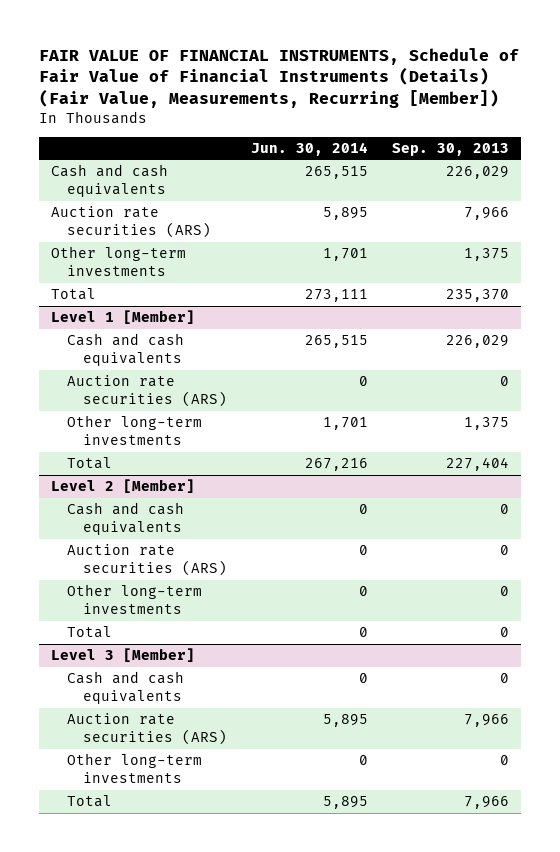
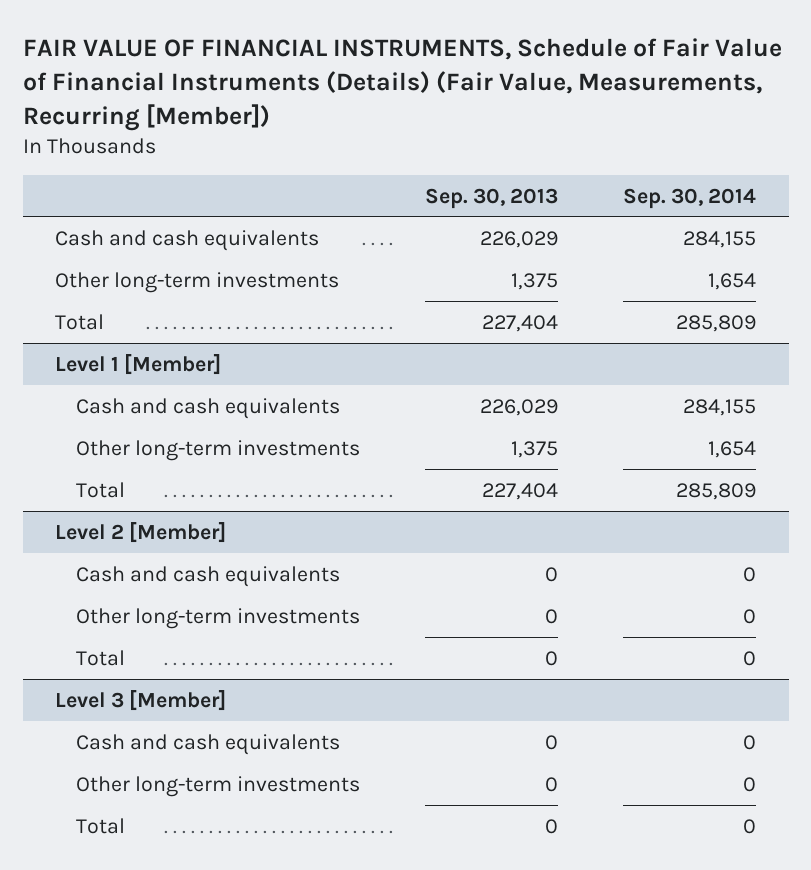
- | Jun. 30, 2014 | Sep. 30, 2013
+ | Sep. 30, 2013 | Sep. 30, 2014
- Auction rate securities (ARS) | 5,895 | 7,966
- Total | 273,111 | 235,370
+ Total | 227,404 | 285,809
@ Level 1 [Member]
- Auction rate securities (ARS) | 0 | 0
@ Level 2 [Member]
- Auction rate securities (ARS) | 0 | 0
@ Level 3 [Member]
- Auction rate securities (ARS) | 5,895 | 7,966
- Total | 5,895 | 7,966
+ Total | 0 | 0

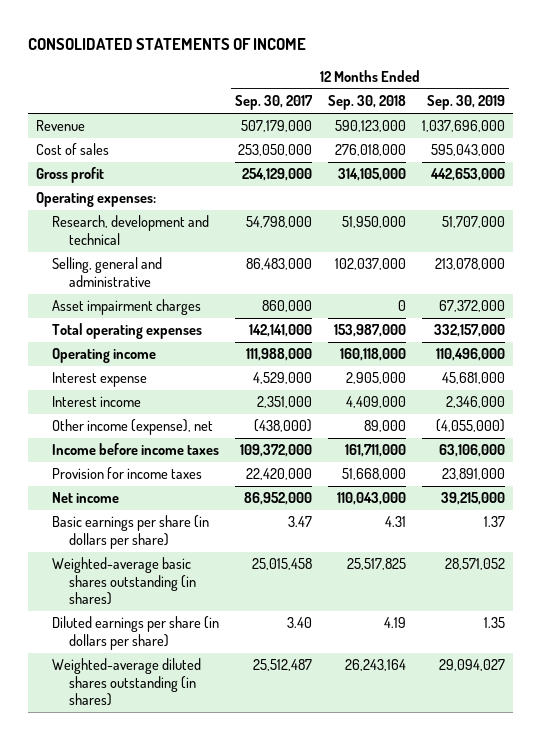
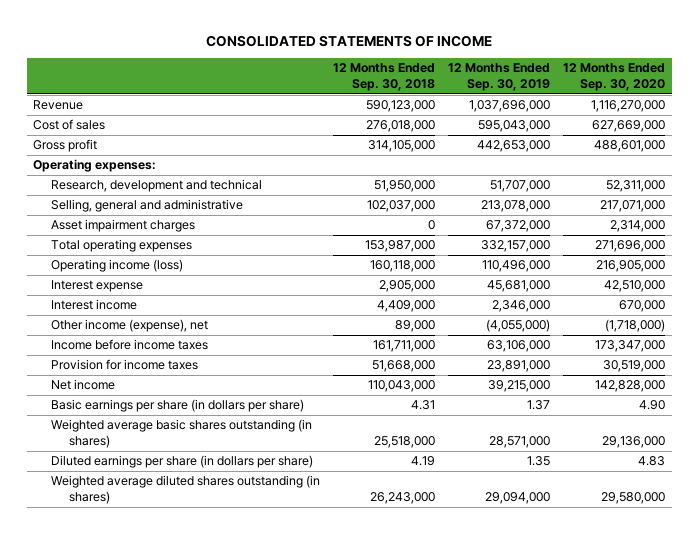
- | 12 Months Ended Sep. 30, 2017 | 12 Months Ended Sep. 30, 2018 | 12 Months Ended Sep. 30, 2019
+ | 12 Months Ended Sep. 30, 2018 | 12 Months Ended Sep. 30, 2019 | 12 Months Ended Sep. 30, 2020
- Operating income | 111,988,000 | 160,118,000 | 110,496,000
+ Operating income (loss) | 160,118,000 | 110,496,000 | 216,905,000
- Weighted-average basic shares outstanding (in shares) | 25,015,458 | 25,517,825 | 28,571,052
+ Weighted average basic shares outstanding (in shares) | 25,518,000 | 28,571,000 | 29,136,000
- Weighted-average diluted shares outstanding (in shares) | 25,512,487 | 26,243,164 | 29,094,027
+ Weighted average diluted shares outstanding (in shares) | 26,243,000 | 29,094,000 | 29,580,000

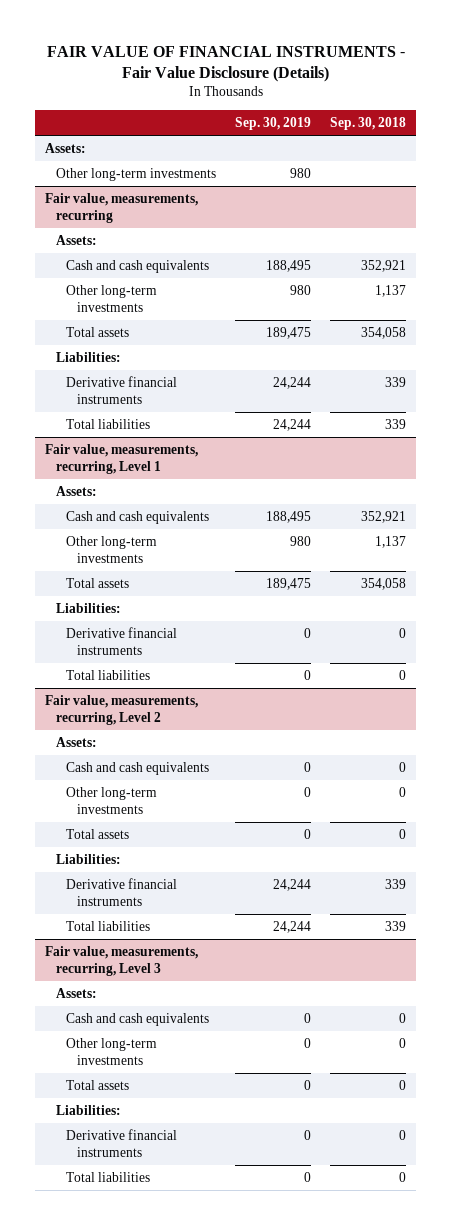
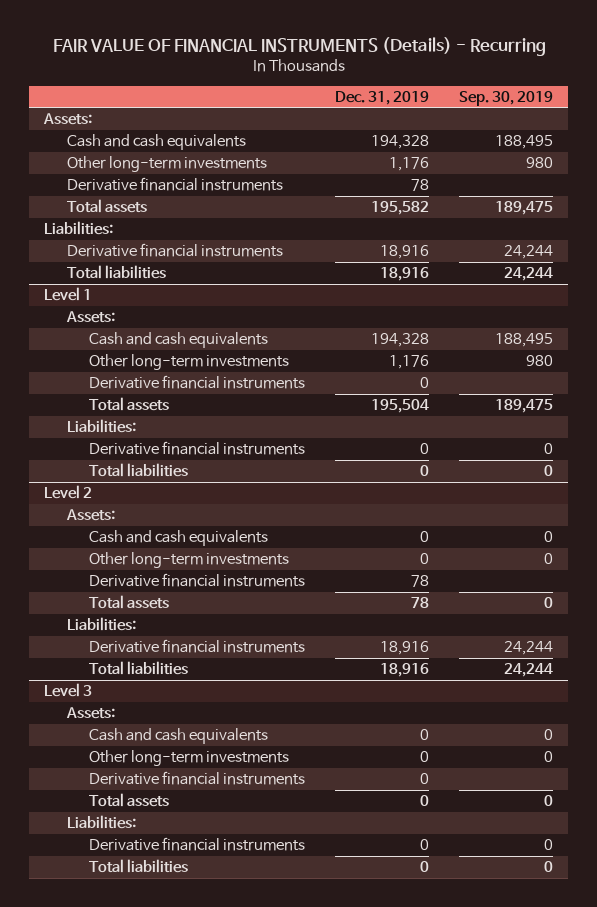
- FAIR VALUE OF FINANCIAL INSTRUMENTS - Fair Value Disclosure (Details)
+ FAIR VALUE OF FINANCIAL INSTRUMENTS (Details) - Recurring
- | Sep. 30, 2019 | Sep. 30, 2018
+ | Dec. 31, 2019 | Sep. 30, 2019
- Other long-term investments | 980 |
- Fair value, measurements, recurring
- Assets:
+ Derivative financial instruments | 78 |
- Fair value, measurements, recurring, Level 1
+ Level 1
+ Derivative financial instruments | 0 |
- Fair value, measurements, recurring, Level 2
+ Level 2
+ Derivative financial instruments | 78 |
- Fair value, measurements, recurring, Level 3
+ Level 3
+ Derivative financial instruments | 0 |

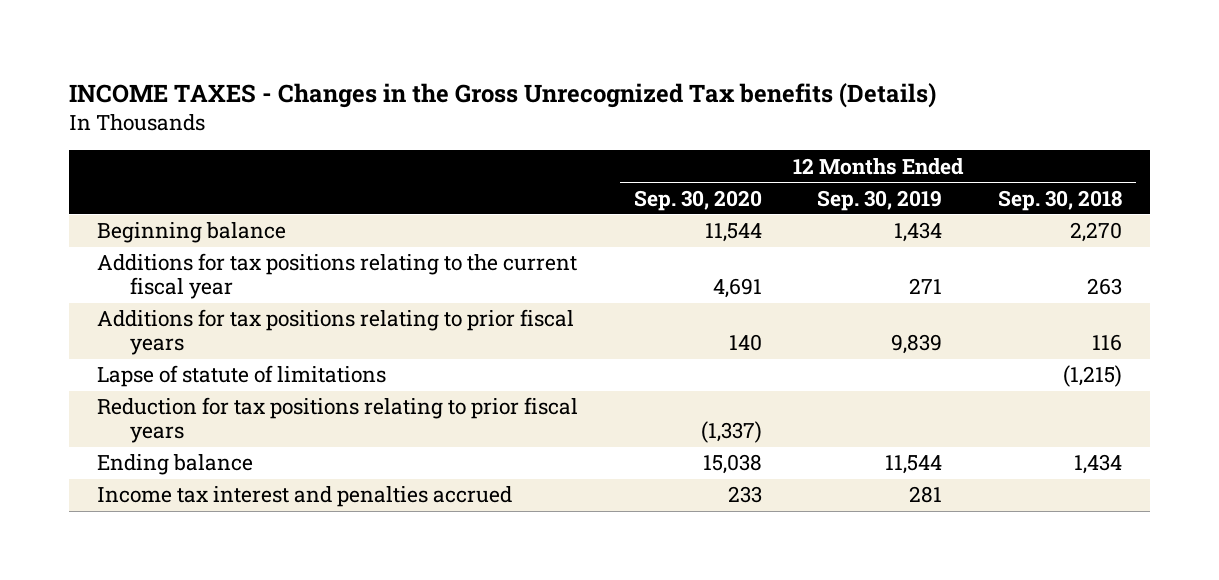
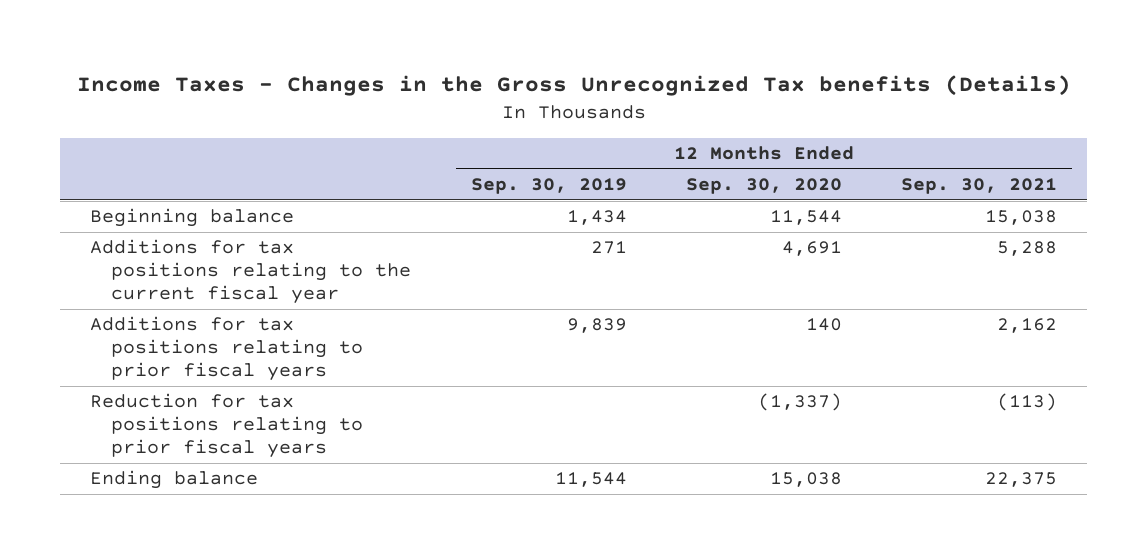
- INCOME TAXES - Changes in the Gross Unrecognized Tax benefits (Details)
+ Income Taxes - Changes in the Gross Unrecognized Tax benefits (Details)
- | 12 Months Ended Sep. 30, 2020 | 12 Months Ended Sep. 30, 2019 | 12 Months Ended Sep. 30, 2018
+ | 12 Months Ended Sep. 30, 2019 | 12 Months Ended Sep. 30, 2020 | 12 Months Ended Sep. 30, 2021
- Lapse of statute of limitations | | | (1,215)
- Income tax interest and penalties accrued | 233 | 281 |

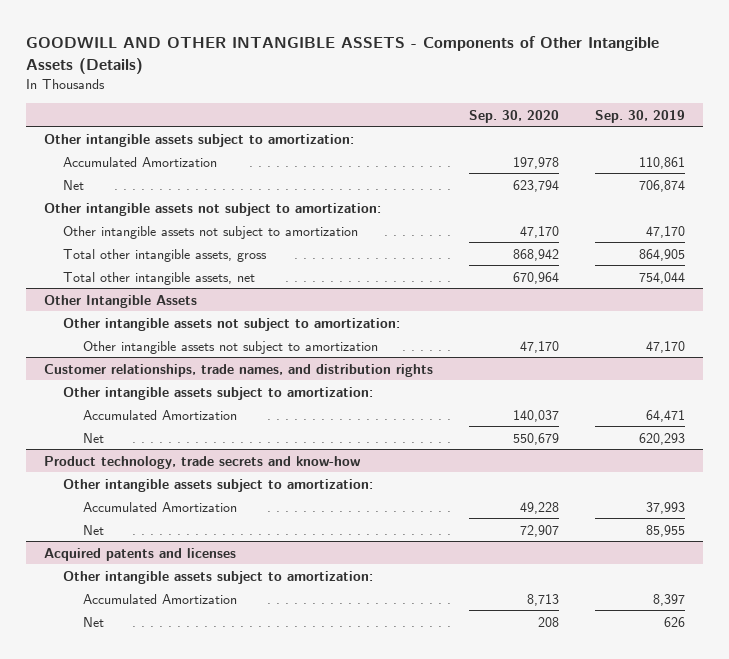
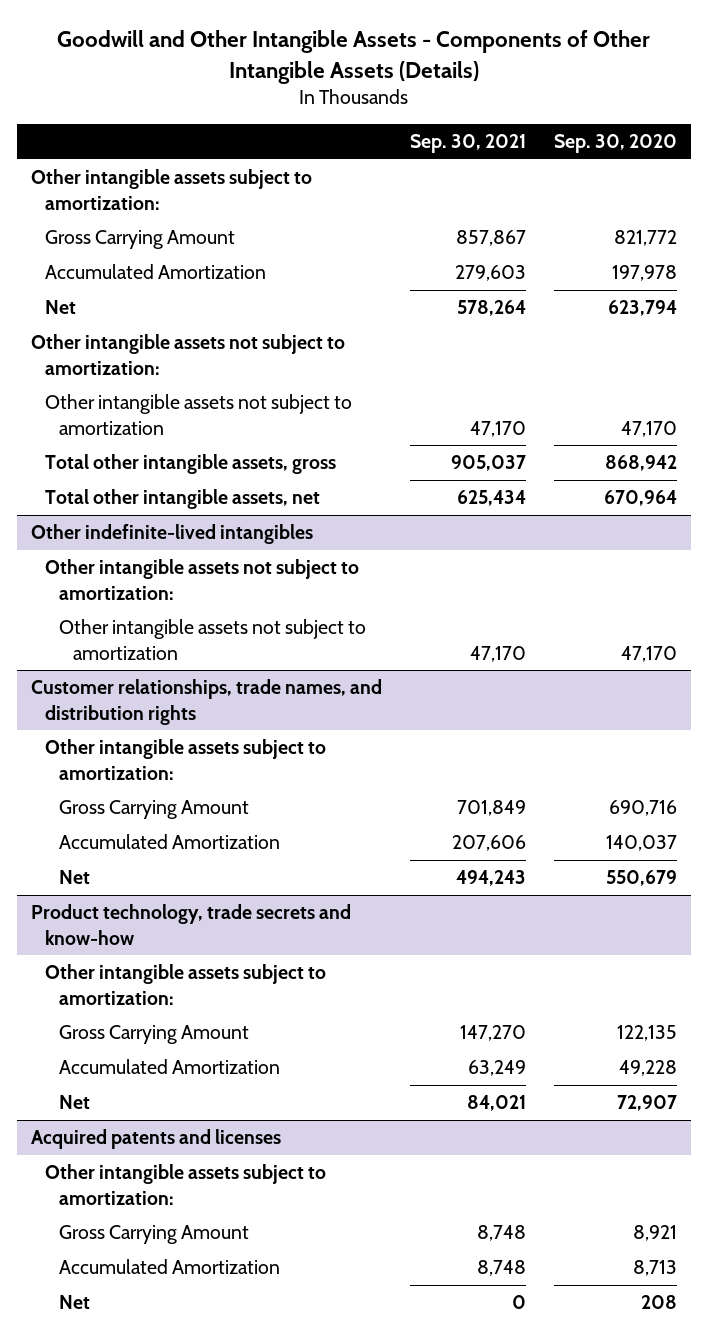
- GOODWILL AND OTHER INTANGIBLE ASSETS - Components of Other Intangible Assets (Details)
+ Goodwill and Other Intangible Assets - Components of Other Intangible Assets (Details)
- | Sep. 30, 2020 | Sep. 30, 2019
+ | Sep. 30, 2021 | Sep. 30, 2020
+ Gross Carrying Amount | 857,867 | 821,772
- Other Intangible Assets
+ Other indefinite-lived intangibles
@ Customer relationships, trade names, and distribution rights
+ Gross Carrying Amount | 701,849 | 690,716
@ Product technology, trade secrets and know-how
+ Gross Carrying Amount | 147,270 | 122,135
@ Acquired patents and licenses
+ Gross Carrying Amount | 8,748 | 8,921

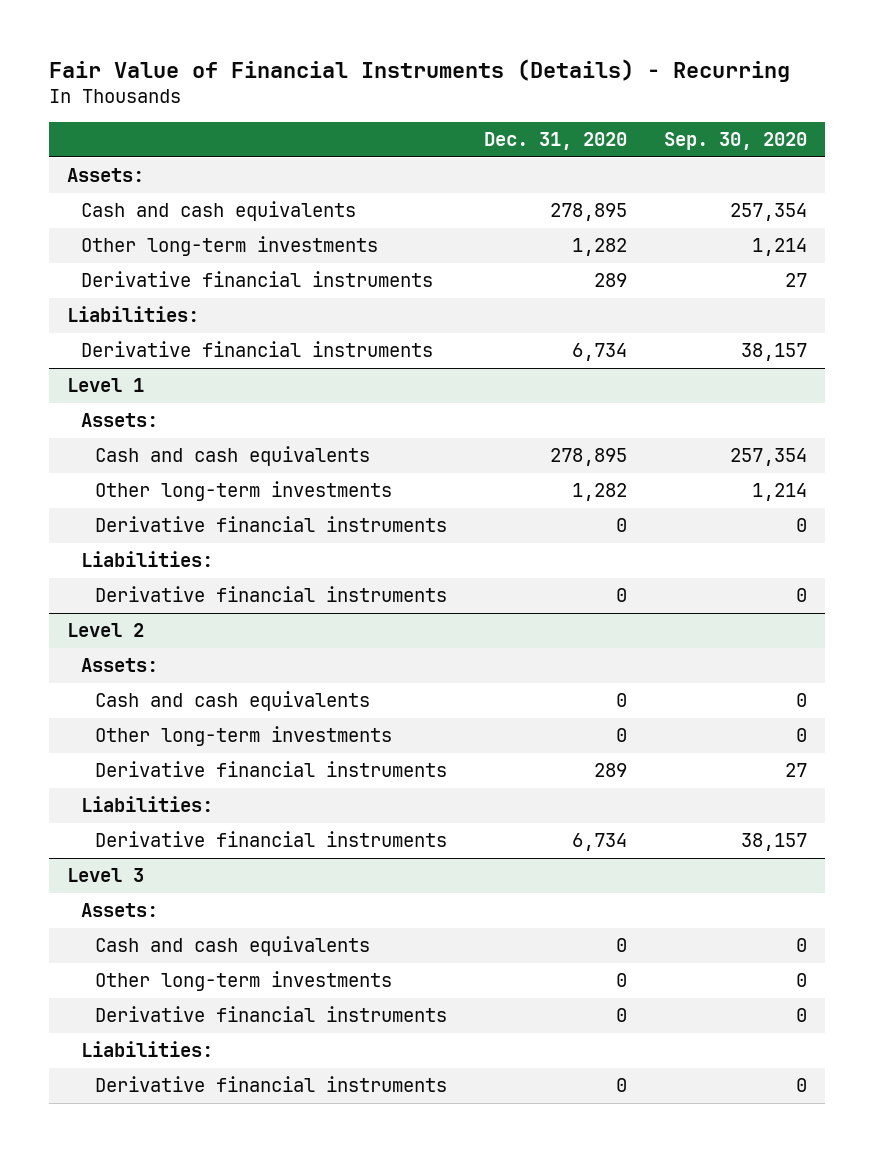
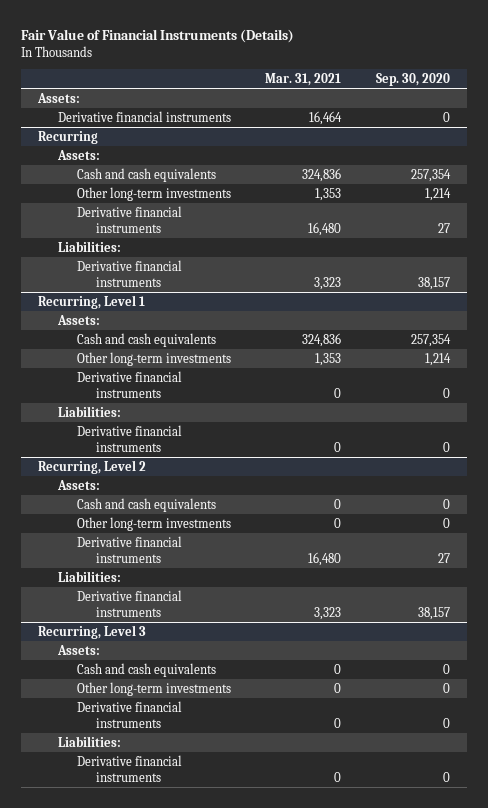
- Fair Value of Financial Instruments (Details) - Recurring
+ Fair Value of Financial Instruments (Details)
- | Dec. 31, 2020 | Sep. 30, 2020
+ | Mar. 31, 2021 | Sep. 30, 2020
+ Derivative financial instruments | 16,464 | 0
+ Recurring
+ Assets:
- Level 1
+ Recurring, Level 1
- Level 2
+ Recurring, Level 2
- Level 3
+ Recurring, Level 3

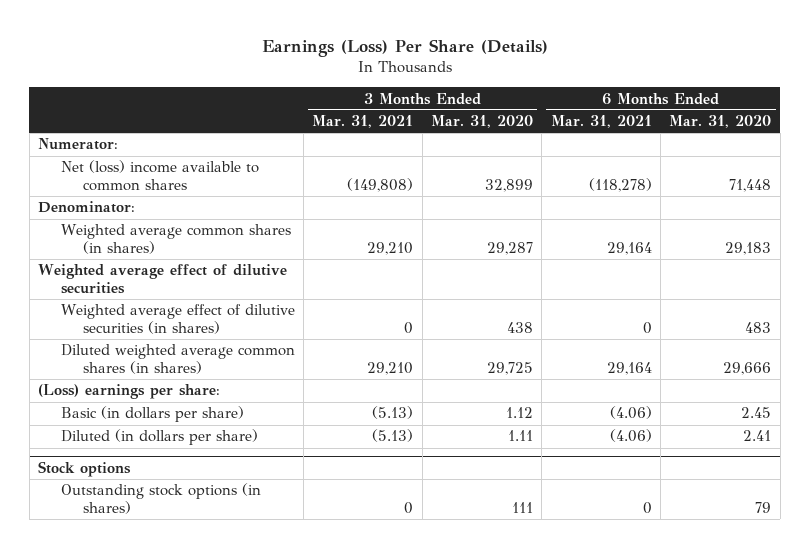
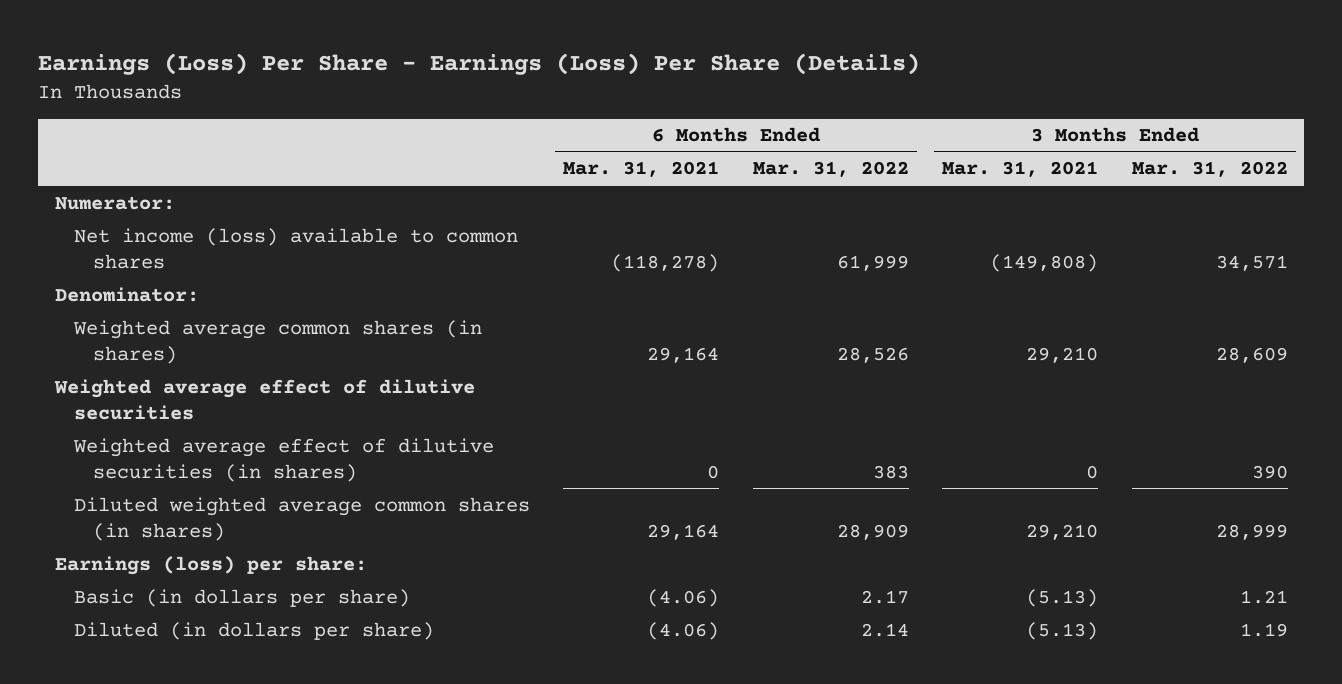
- Earnings (Loss) Per Share (Details)
+ Earnings (Loss) Per Share - Earnings (Loss) Per Share (Details)
- | 3 Months Ended Mar. 31, 2021 | 3 Months Ended Mar. 31, 2020 | 6 Months Ended Mar. 31, 2021 | 6 Months Ended Mar. 31, 2020
+ | 6 Months Ended Mar. 31, 2021 | 6 Months Ended Mar. 31, 2022 | 3 Months Ended Mar. 31, 2021 | 3 Months Ended Mar. 31, 2022
- Net (loss) income available to common shares | (149,808) | 32,899 | (118,278) | 71,448
+ Net income (loss) available to common shares | (118,278) | 61,999 | (149,808) | 34,571
- (Loss) earnings per share:
+ Earnings (loss) per share:
- Stock options
- Outstanding stock options (in shares) | 0 | 111 | 0 | 79

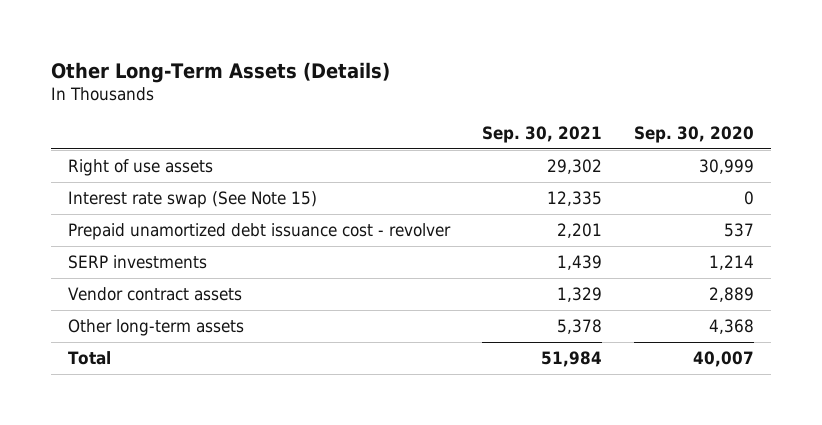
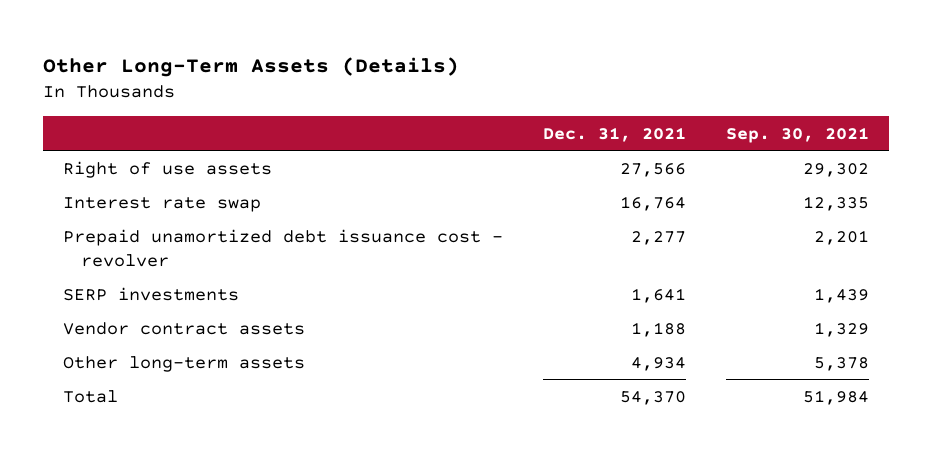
- | Sep. 30, 2021 | Sep. 30, 2020
+ | Dec. 31, 2021 | Sep. 30, 2021
- Interest rate swap (See Note 15) | 12,335 | 0
+ Interest rate swap | 16,764 | 12,335

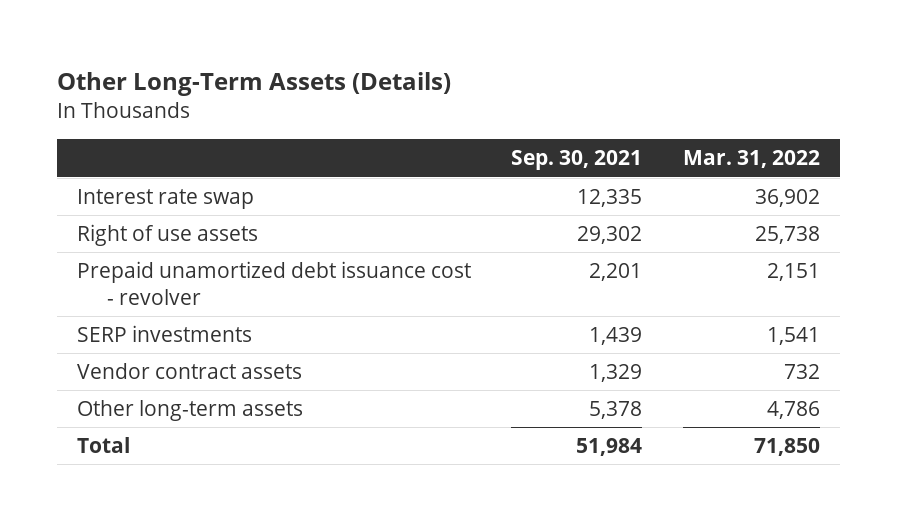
- | Dec. 31, 2021 | Sep. 30, 2021
+ | Sep. 30, 2021 | Mar. 31, 2022
moved down: Right of use assets | 29,302 | 25,738

